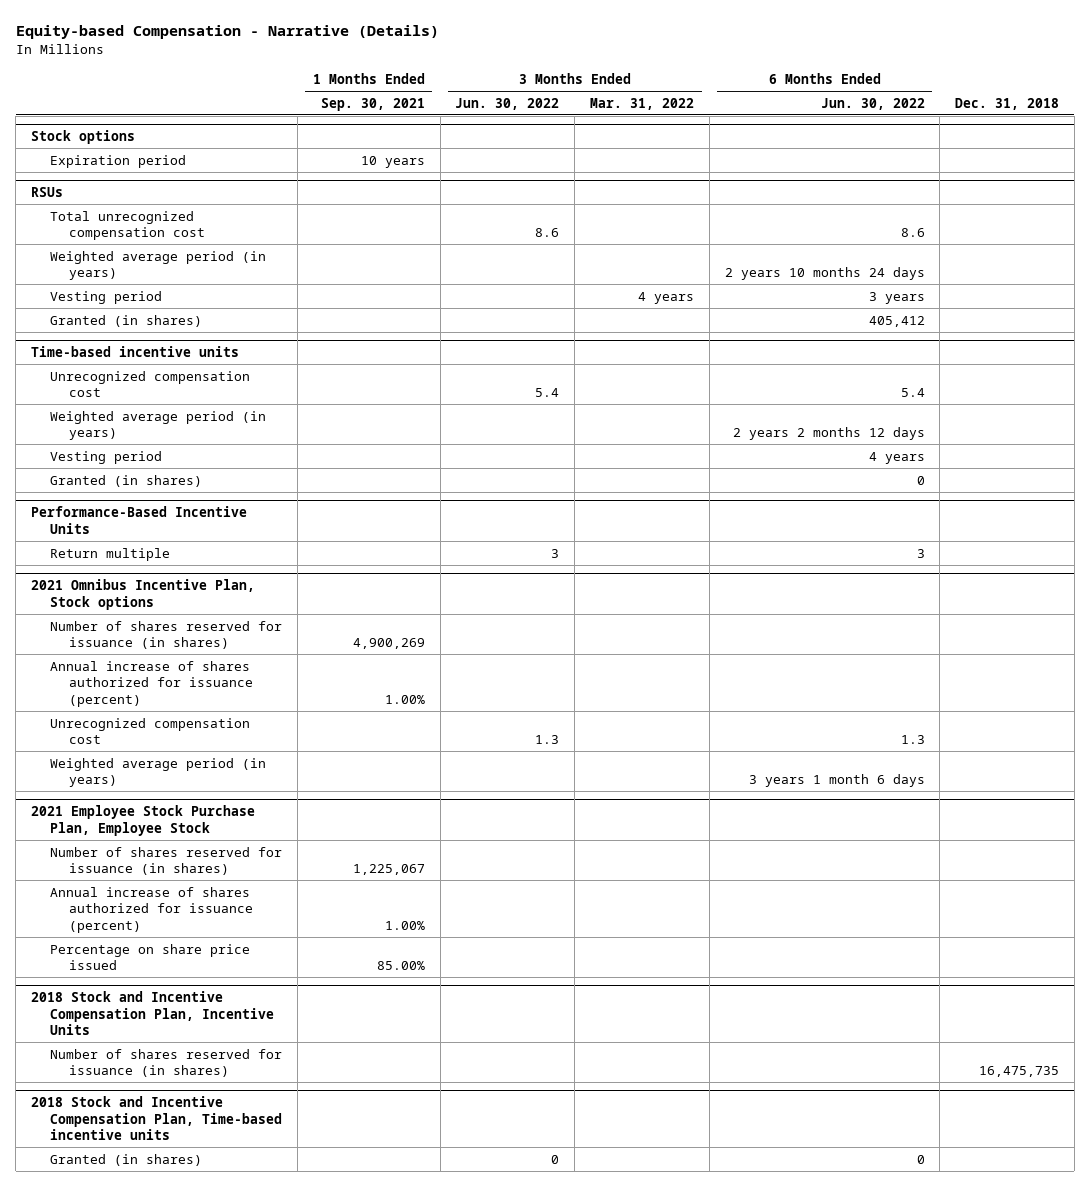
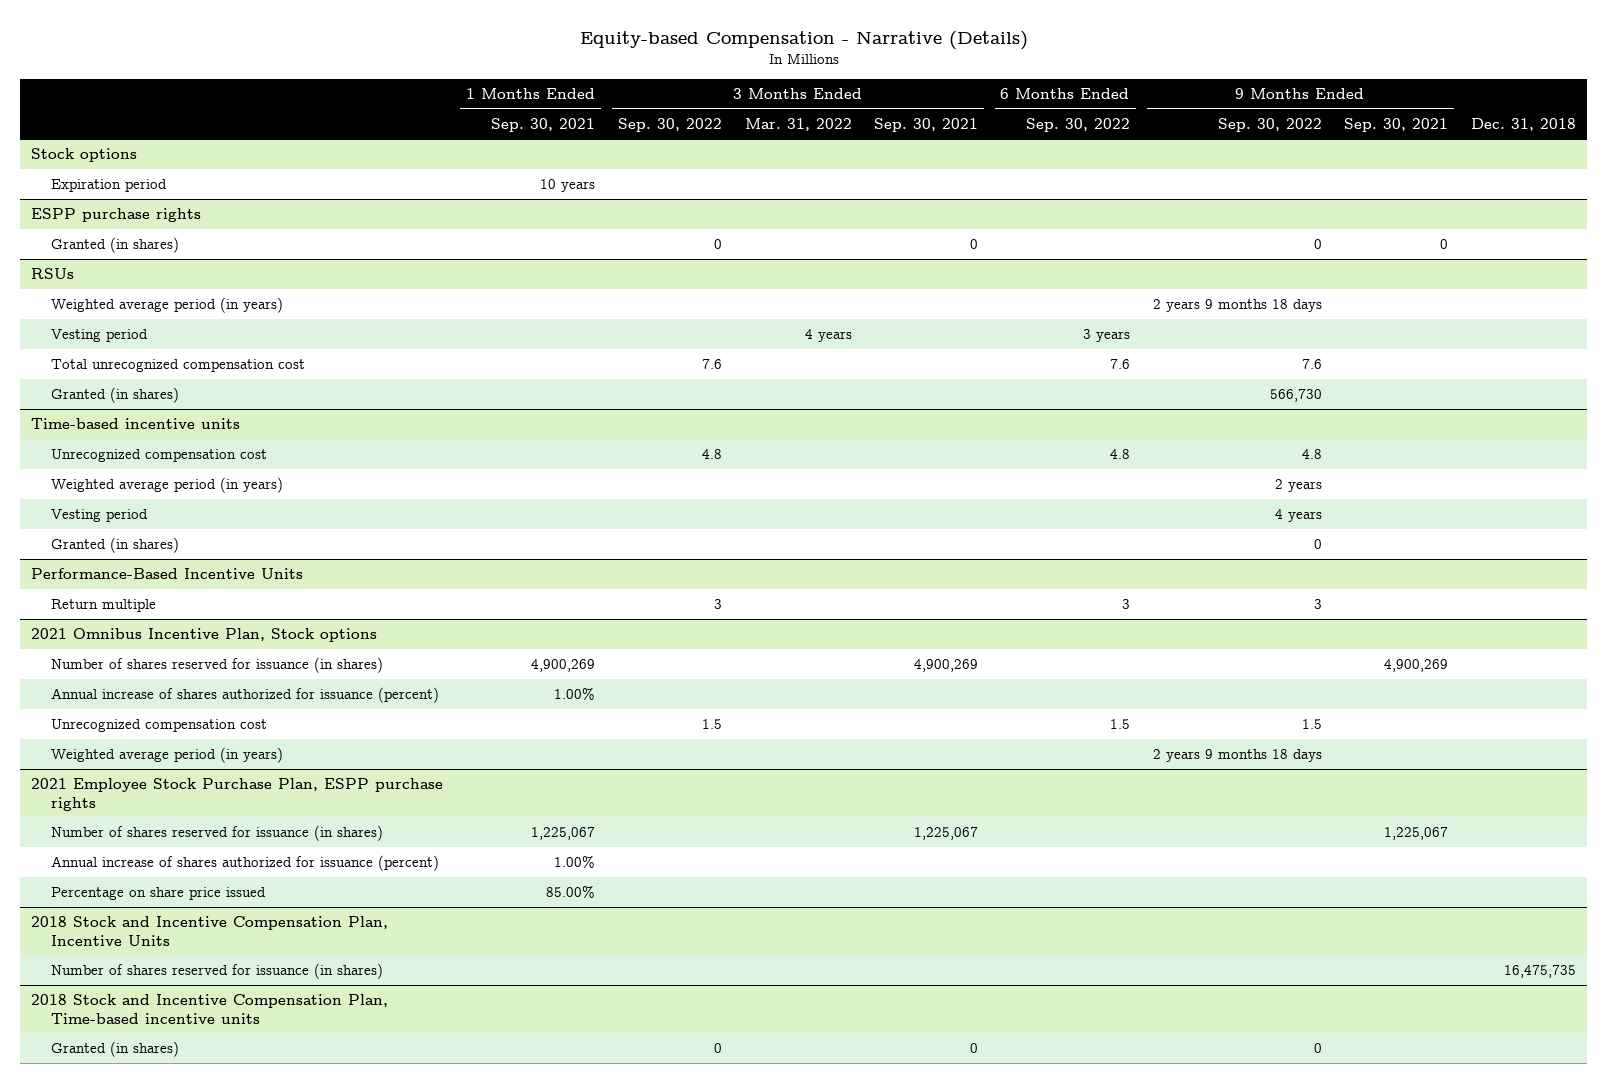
- | 1 Months Ended Sep. 30, 2021 | 3 Months Ended Jun. 30, 2022 | 3 Months Ended Mar. 31, 2022 | 6 Months Ended Jun. 30, 2022 | Dec. 31, 2018
+ | 1 Months Ended Sep. 30, 2021 | 3 Months Ended Sep. 30, 2022 | 3 Months Ended Mar. 31, 2022 | 3 Months Ended Sep. 30, 2021 | 6 Months Ended Sep. 30, 2022 | 9 Months Ended Sep. 30, 2022 | 9 Months Ended Sep. 30, 2021 | Dec. 31, 2018
+ ESPP purchase rights
+ Granted (in shares) | | 0 | | 0 | | 0 | 0 |
@ RSUs
moved down: Total unrecognized compensation cost | | 7.6 | | | 7.6 | 7.6 | |
- 2021 Employee Stock Purchase Plan, Employee Stock
+ 2021 Employee Stock Purchase Plan, ESPP purchase rights

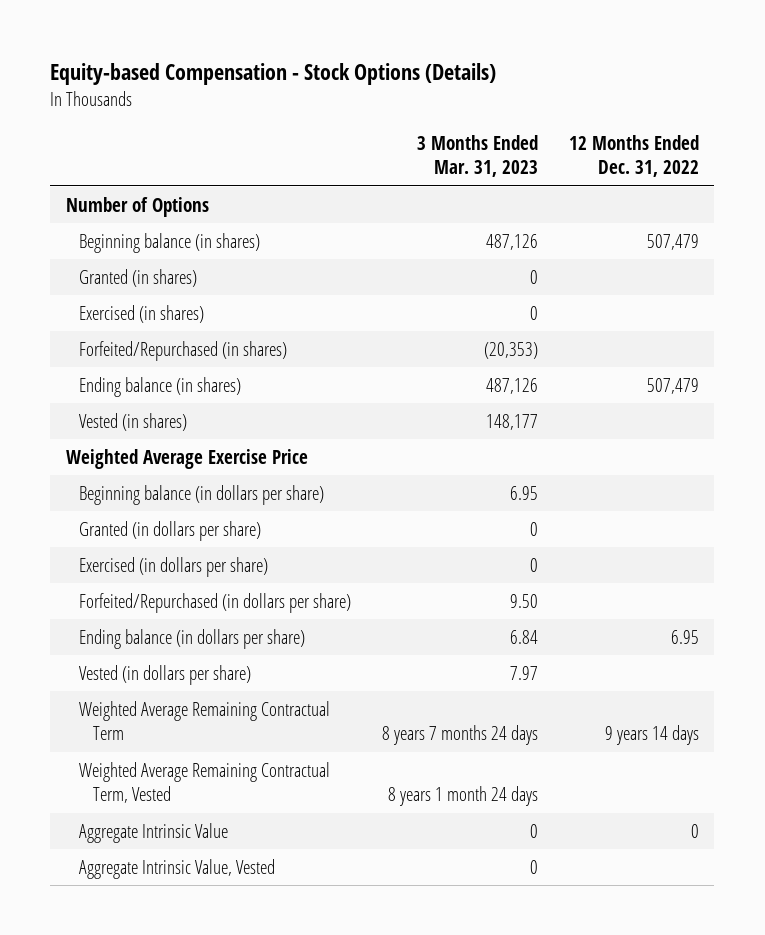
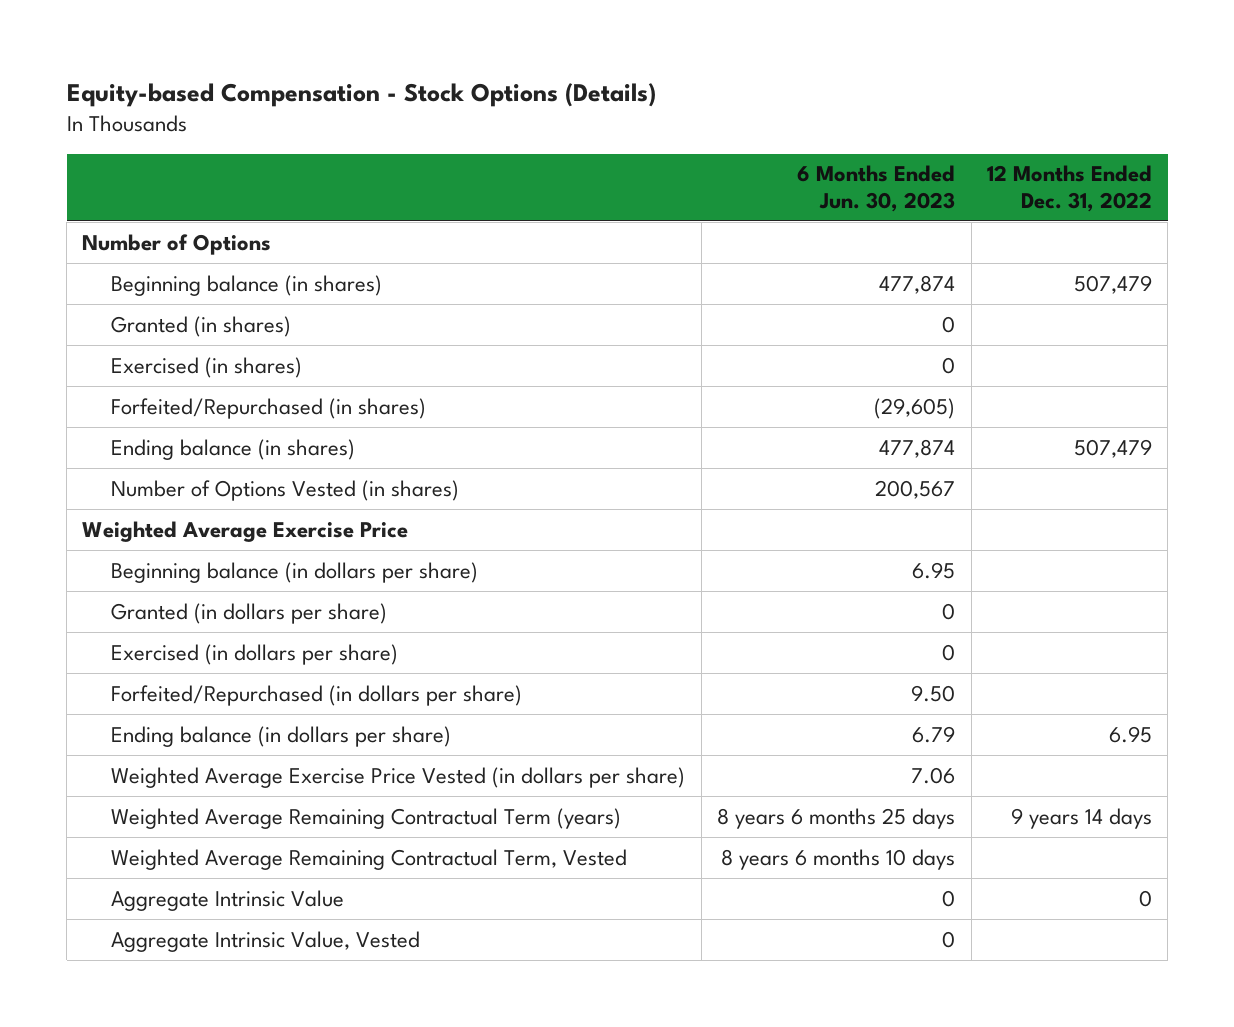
- | 3 Months Ended Mar. 31, 2023 | 12 Months Ended Dec. 31, 2022
+ | 6 Months Ended Jun. 30, 2023 | 12 Months Ended Dec. 31, 2022
- Vested (in shares) | 148,177 |
+ Number of Options Vested (in shares) | 200,567 |
- Vested (in dollars per share) | 7.97 |
- Weighted Average Remaining Contractual Term | 8 years 7 months 24 days | 9 years 14 days
+ Weighted Average Exercise Price Vested (in dollars per share) | 7.06 |
+ Weighted Average Remaining Contractual Term (years) | 8 years 6 months 25 days | 9 years 14 days

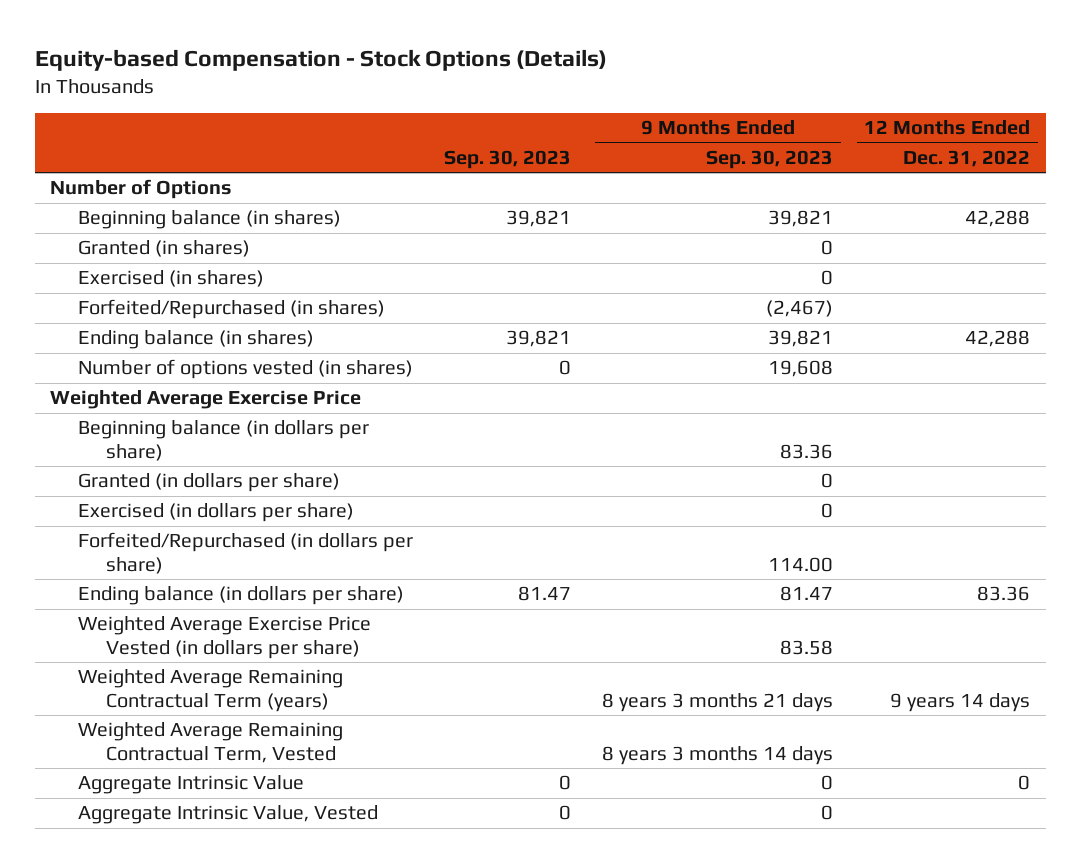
- | 6 Months Ended Jun. 30, 2023 | 12 Months Ended Dec. 31, 2022
+ | Sep. 30, 2023 | 9 Months Ended Sep. 30, 2023 | 12 Months Ended Dec. 31, 2022
- Beginning balance (in shares) | 477,874 | 507,479
+ Beginning balance (in shares) | 39,821 | 39,821 | 42,288
- Ending balance (in shares) | 477,874 | 507,479
- Number of Options Vested (in shares) | 200,567 |
+ Ending balance (in shares) | 39,821 | 39,821 | 42,288
+ Number of options vested (in shares) | 0 | 19,608 |
- Ending balance (in dollars per share) | 6.79 | 6.95
+ Ending balance (in dollars per share) | 81.47 | 81.47 | 83.36

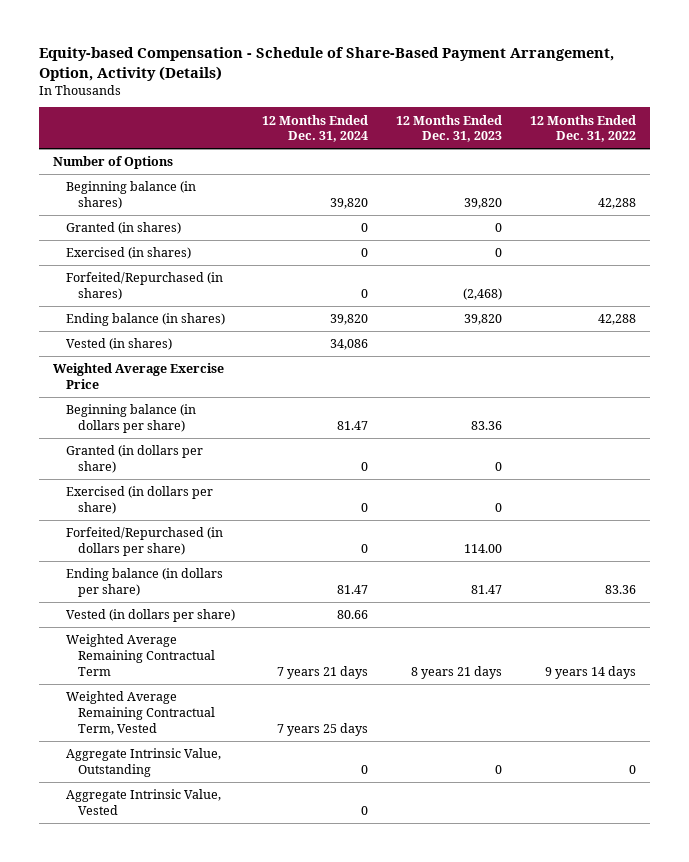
- Equity-based Compensation - Stock Options (Details)
+ Equity-based Compensation - Schedule of Share-Based Payment Arrangement, Option, Activity (Details)
- | Sep. 30, 2023 | 9 Months Ended Sep. 30, 2023 | 12 Months Ended Dec. 31, 2022
+ | 12 Months Ended Dec. 31, 2024 | 12 Months Ended Dec. 31, 2023 | 12 Months Ended Dec. 31, 2022
- Number of options vested (in shares) | 0 | 19,608 |
+ Vested (in shares) | 34,086 | |
- Weighted Average Exercise Price Vested (in dollars per share) | | 83.58 |
- Weighted Average Remaining Contractual Term (years) | | 8 years 3 months 21 days | 9 years 14 days
+ Vested (in dollars per share) | 80.66 | |
+ Weighted Average Remaining Contractual Term | 7 years 21 days | 8 years 21 days | 9 years 14 days
- Aggregate Intrinsic Value | 0 | 0 | 0
+ Aggregate Intrinsic Value, Outstanding | 0 | 0 | 0

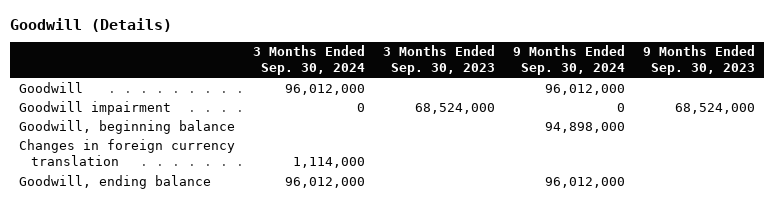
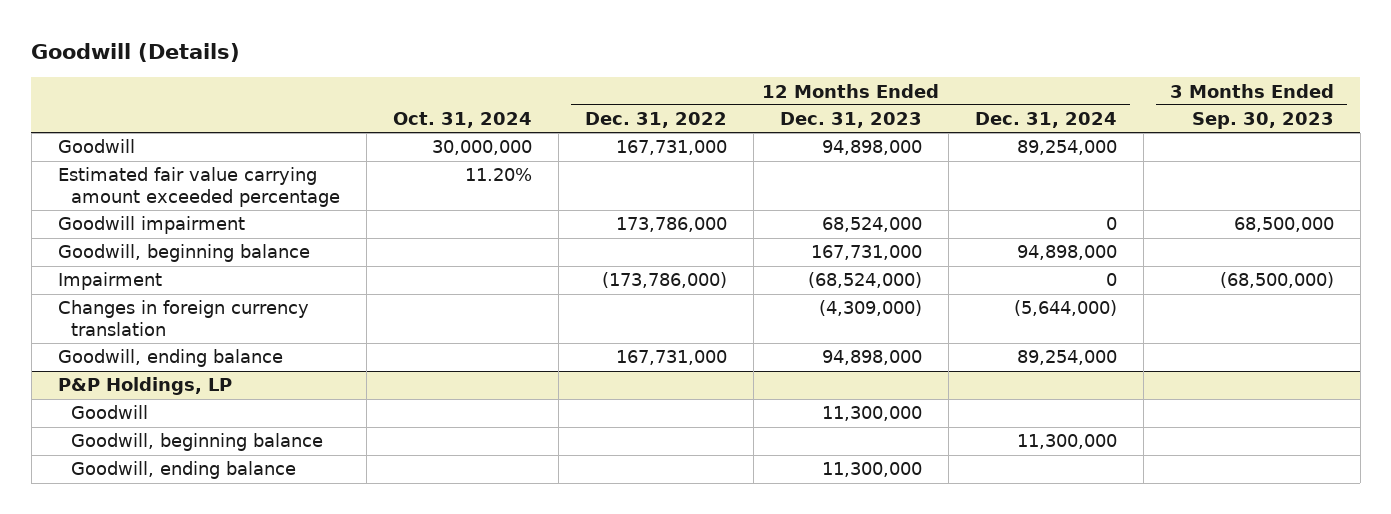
- | 3 Months Ended Sep. 30, 2024 | 3 Months Ended Sep. 30, 2023 | 9 Months Ended Sep. 30, 2024 | 9 Months Ended Sep. 30, 2023
+ | Oct. 31, 2024 | 12 Months Ended Dec. 31, 2022 | 12 Months Ended Dec. 31, 2023 | 12 Months Ended Dec. 31, 2024 | 3 Months Ended Sep. 30, 2023
- Goodwill impairment | 0 | 68,524,000 | 0 | 68,524,000
+ Estimated fair value carrying amount exceeded percentage | 11.20% | | | |
+ Goodwill impairment | | 173,786,000 | 68,524,000 | 0 | 68,500,000
+ Impairment | | (173,786,000) | (68,524,000) | 0 | (68,500,000)
+ P&P Holdings, LP
+ Goodwill | | | 11,300,000 | |
+ Goodwill, beginning balance | | | | 11,300,000 |
+ Goodwill, ending balance | | | 11,300,000 | |

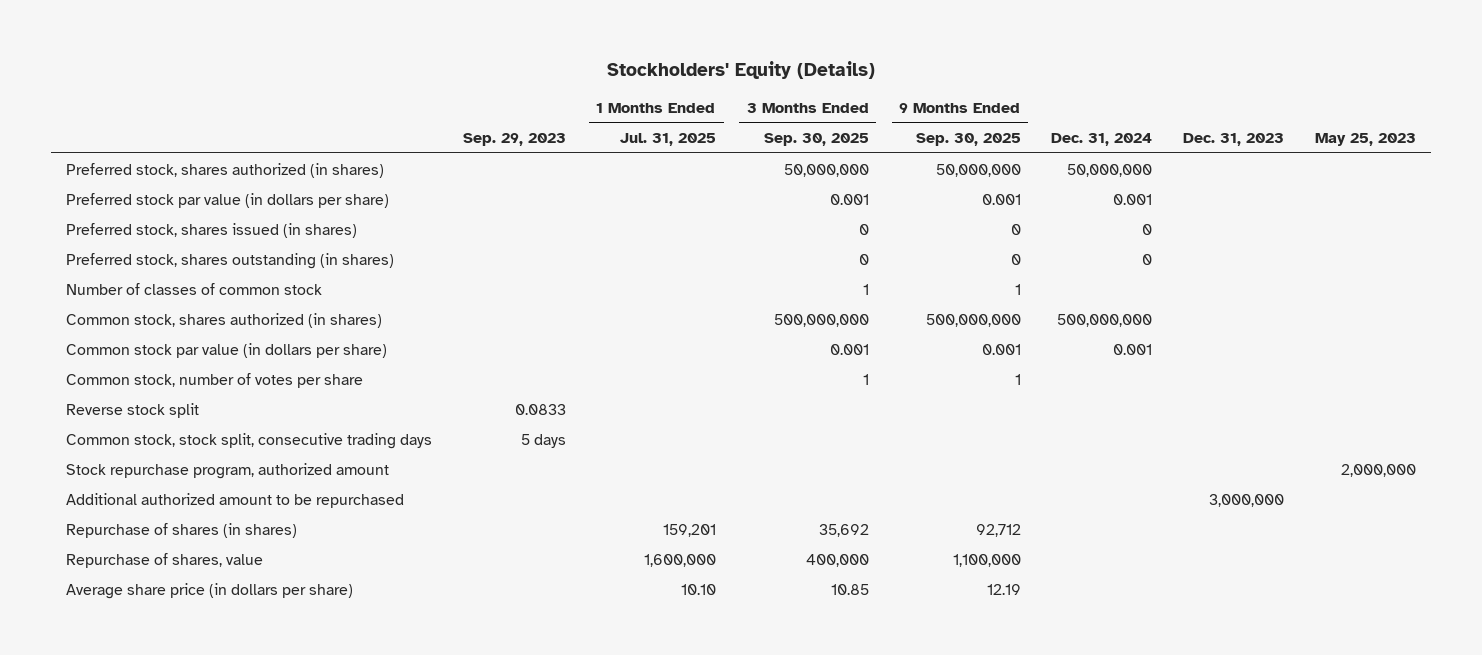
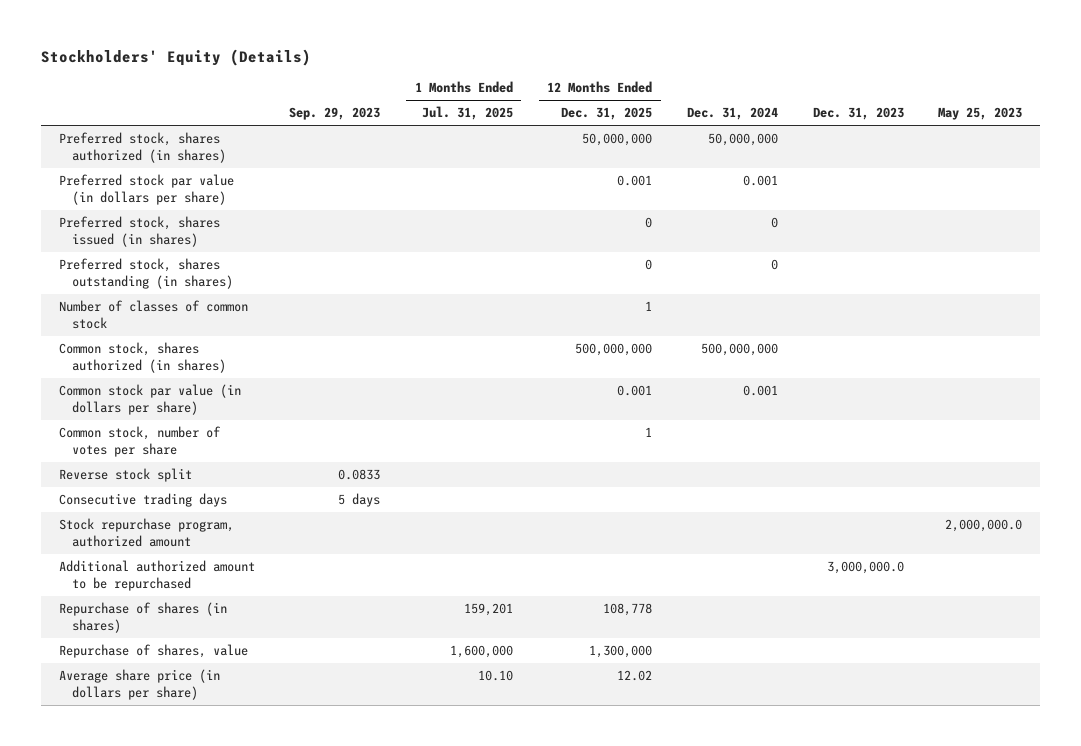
- | Sep. 29, 2023 | 1 Months Ended Jul. 31, 2025 | 3 Months Ended Sep. 30, 2025 | 9 Months Ended Sep. 30, 2025 | Dec. 31, 2024 | Dec. 31, 2023 | May 25, 2023
+ | Sep. 29, 2023 | 1 Months Ended Jul. 31, 2025 | 12 Months Ended Dec. 31, 2025 | Dec. 31, 2024 | Dec. 31, 2023 | May 25, 2023
- Common stock, stock split, consecutive trading days | 5 days | | | | | |
- Stock repurchase program, authorized amount | | | | | | | 2,000,000
- Additional authorized amount to be repurchased | | | | | | 3,000,000 |
+ Consecutive trading days | 5 days | | | | |
+ Stock repurchase program, authorized amount | | | | | | 2,000,000.0
+ Additional authorized amount to be repurchased | | | | | 3,000,000.0 |

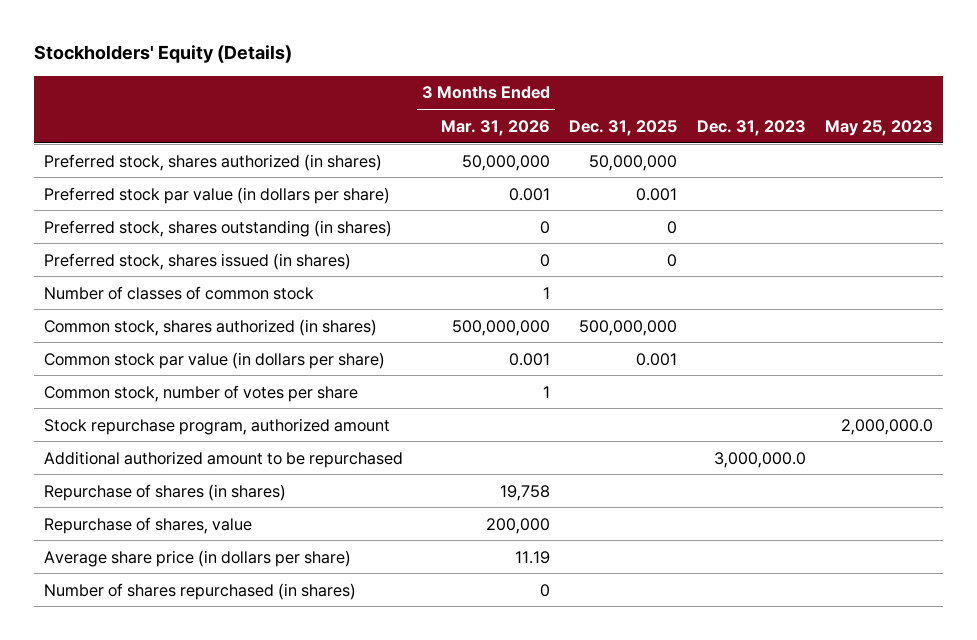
- | Sep. 29, 2023 | 1 Months Ended Jul. 31, 2025 | 12 Months Ended Dec. 31, 2025 | Dec. 31, 2024 | Dec. 31, 2023 | May 25, 2023
+ | 3 Months Ended Mar. 31, 2026 | Dec. 31, 2025 | Dec. 31, 2023 | May 25, 2023
moved down: Preferred stock, shares issued (in shares) | 0 | 0 | |
- Reverse stock split | 0.0833 | | | | |
- Consecutive trading days | 5 days | | | | |
+ Number of shares repurchased (in shares) | 0 | | |

